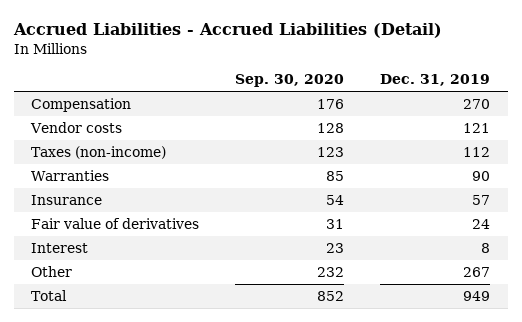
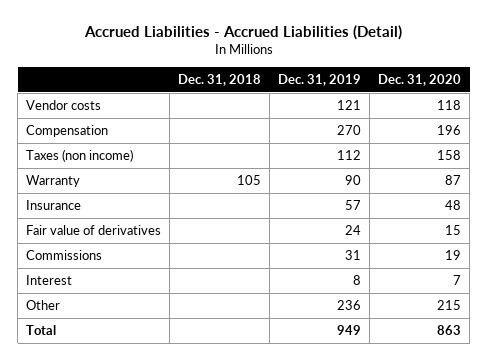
- | Sep. 30, 2020 | Dec. 31, 2019
+ | Dec. 31, 2018 | Dec. 31, 2019 | Dec. 31, 2020
- Taxes (non-income) | 123 | 112
- Warranties | 85 | 90
moved down: Compensation | | 270 | 196
+ Taxes (non income) | | 112 | 158
+ Warranty | 105 | 90 | 87
+ Commissions | | 31 | 19
- Other | 232 | 267
+ Other | | 236 | 215

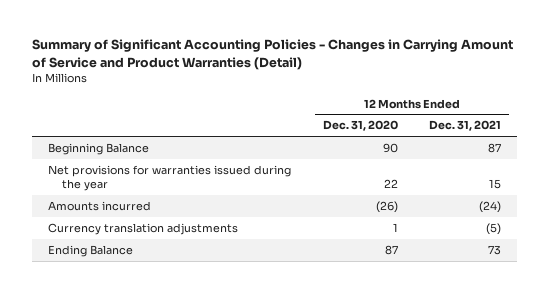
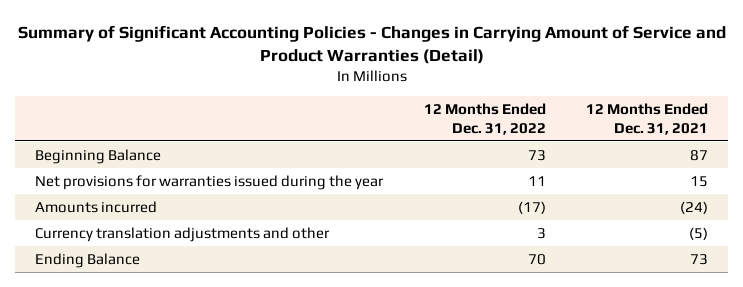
- | 12 Months Ended Dec. 31, 2020 | 12 Months Ended Dec. 31, 2021
+ | 12 Months Ended Dec. 31, 2022 | 12 Months Ended Dec. 31, 2021
- Currency translation adjustments | 1 | (5)
+ Currency translation adjustments and other | 3 | (5)

